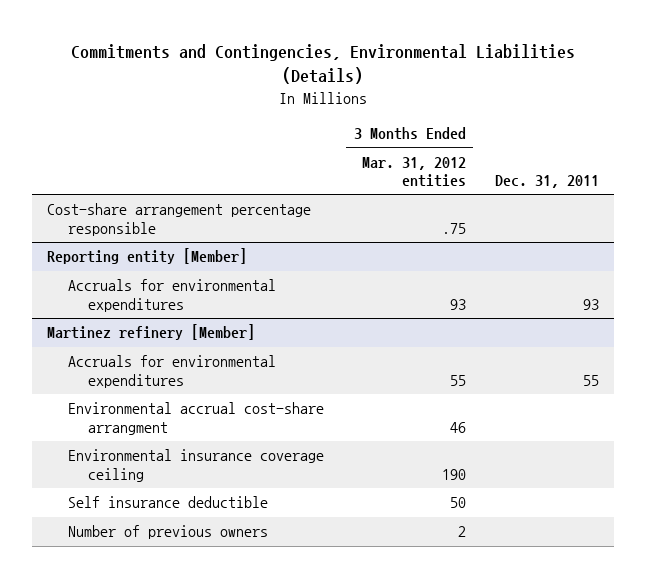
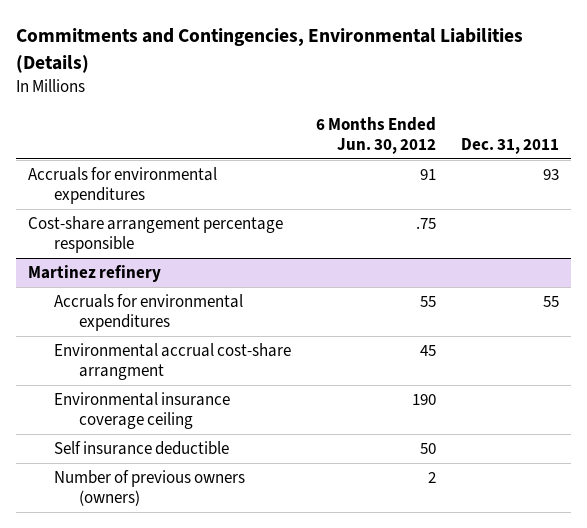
- | 3 Months Ended Mar. 31, 2012 entities | Dec. 31, 2011
+ | 6 Months Ended Jun. 30, 2012 | Dec. 31, 2011
+ Accruals for environmental expenditures | 91 | 93
- Reporting entity [Member]
- Accruals for environmental expenditures | 93 | 93
- Martinez refinery [Member]
+ Martinez refinery
- Number of previous owners | 2 |
+ Number of previous owners (owners) | 2 |

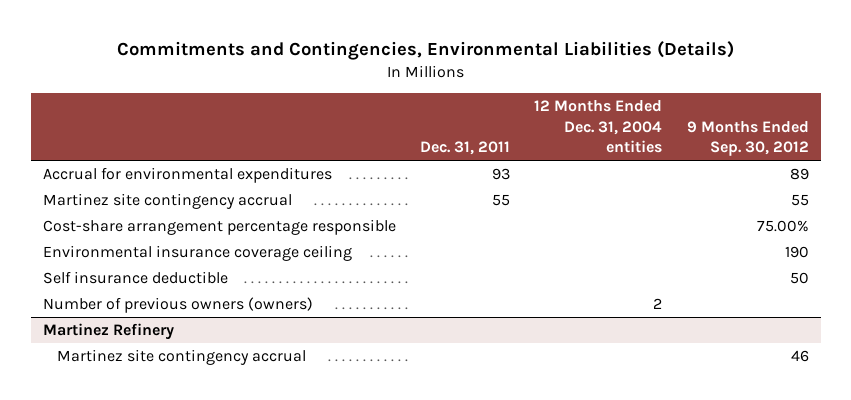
- | 6 Months Ended Jun. 30, 2012 | Dec. 31, 2011
+ | Dec. 31, 2011 | 12 Months Ended Dec. 31, 2004 entities | 9 Months Ended Sep. 30, 2012
- Accruals for environmental expenditures | 91 | 93
+ Accrual for environmental expenditures | 93 | | 89
+ Martinez site contingency accrual | 55 | | 55
- Martinez refinery
- Accruals for environmental expenditures | 55 | 55
- Environmental accrual cost-share arrangment | 45 |
- Environmental insurance coverage ceiling | 190 |
- Self insurance deductible | 50 |
- Number of previous owners (owners) | 2 |
+ Environmental insurance coverage ceiling | | | 190
+ Self insurance deductible | | | 50
+ Number of previous owners (owners) | | 2 |
+ Martinez Refinery
+ Martinez site contingency accrual | | | 46

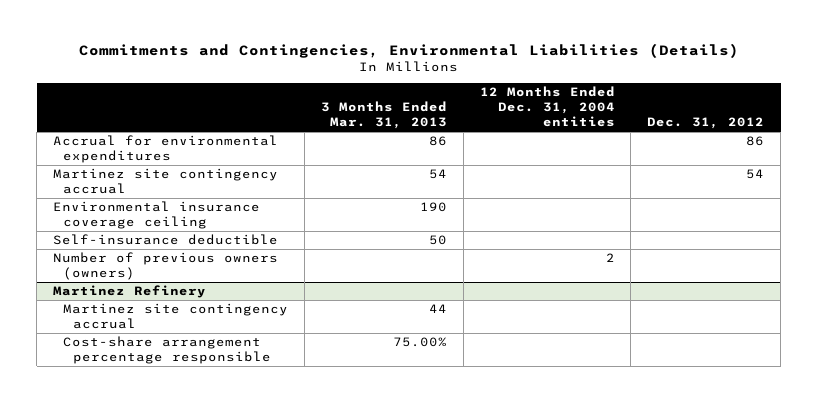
- | Dec. 31, 2011 | 12 Months Ended Dec. 31, 2004 entities | 9 Months Ended Sep. 30, 2012
+ | 3 Months Ended Mar. 31, 2013 | 12 Months Ended Dec. 31, 2004 entities | Dec. 31, 2012
- Cost-share arrangement percentage responsible | | | 75.00%
- Self insurance deductible | | | 50
+ Self-insurance deductible | 50 | |
@ Martinez Refinery
+ Cost-share arrangement percentage responsible | 75.00% | |

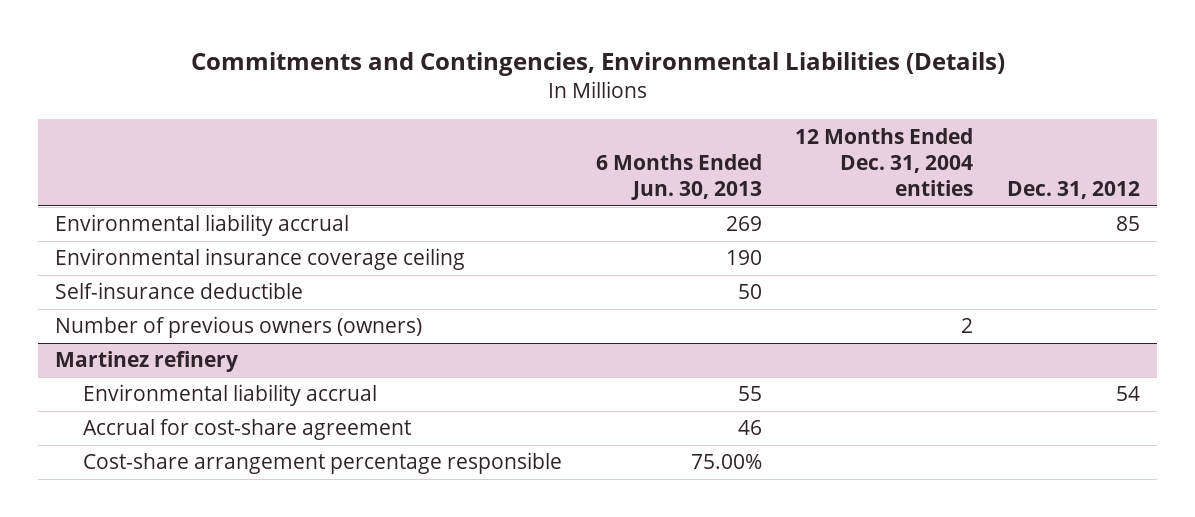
- | 3 Months Ended Mar. 31, 2013 | 12 Months Ended Dec. 31, 2004 entities | Dec. 31, 2012
+ | 6 Months Ended Jun. 30, 2013 | 12 Months Ended Dec. 31, 2004 entities | Dec. 31, 2012
- Accrual for environmental expenditures | 86 | | 86
- Martinez site contingency accrual | 54 | | 54
+ Environmental liability accrual | 269 | | 85
- Martinez Refinery
- Martinez site contingency accrual | 44 | |
+ Martinez refinery
+ Environmental liability accrual | 55 | | 54
+ Accrual for cost-share agreement | 46 | |

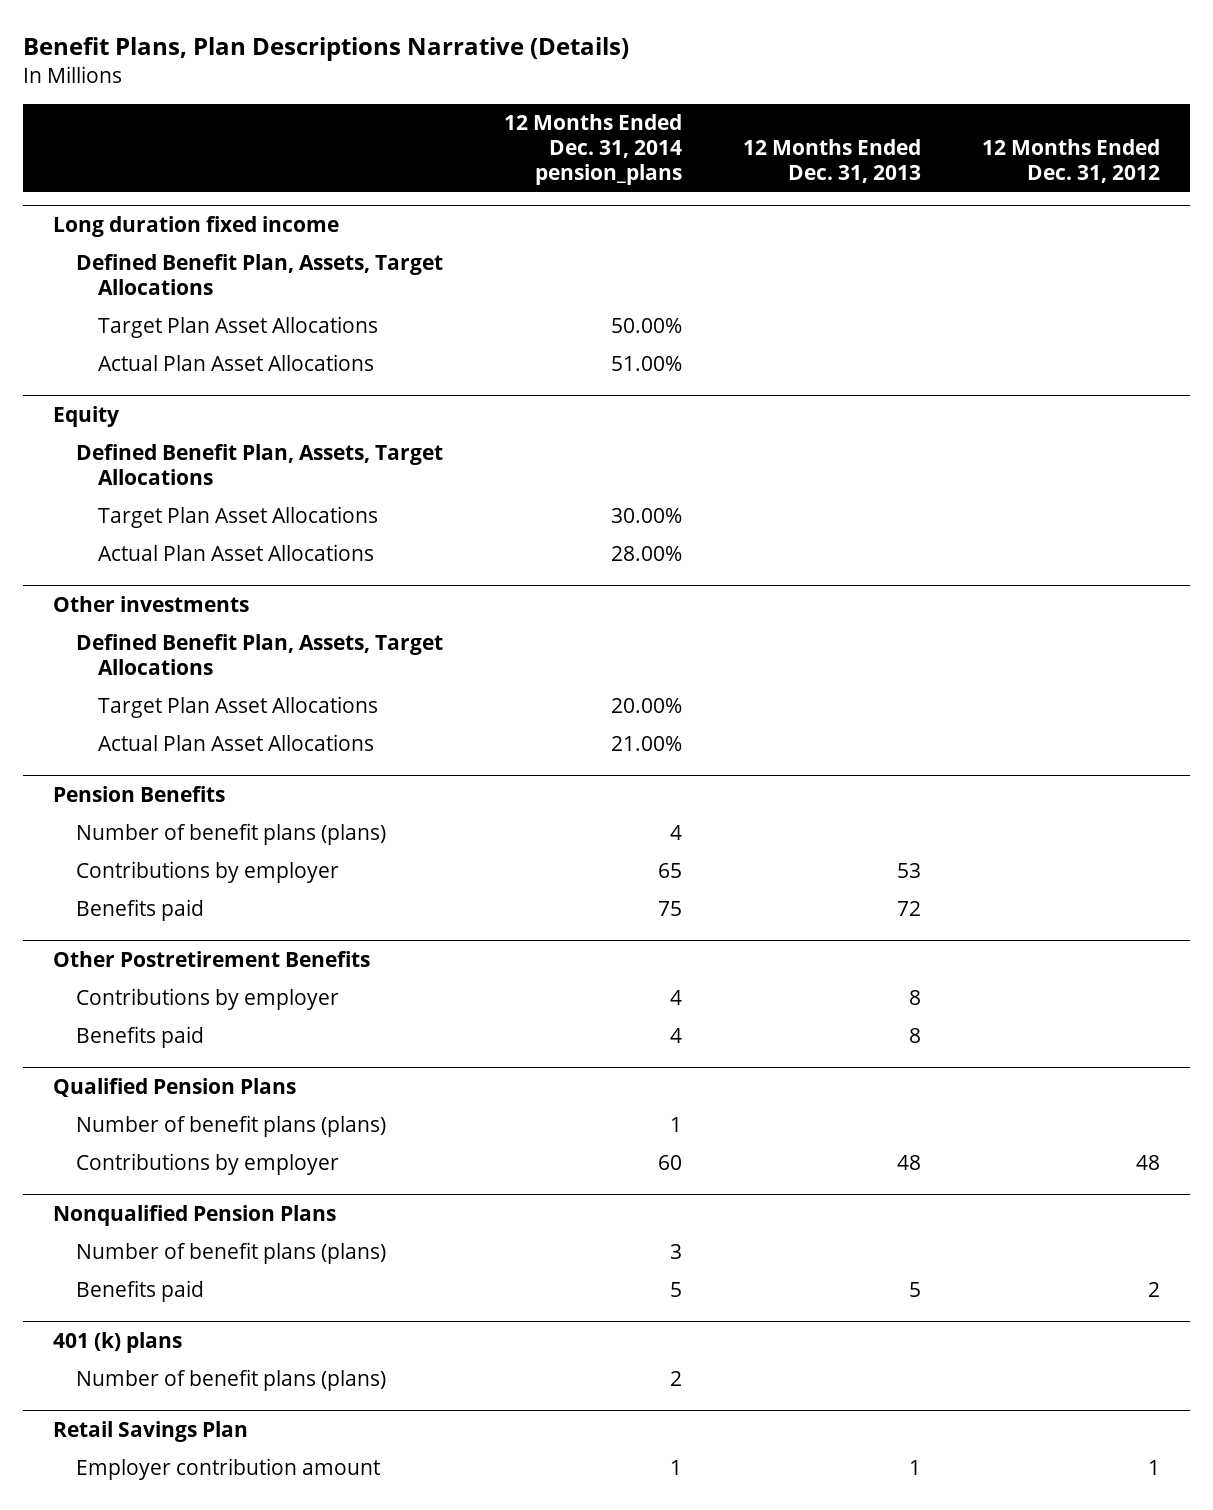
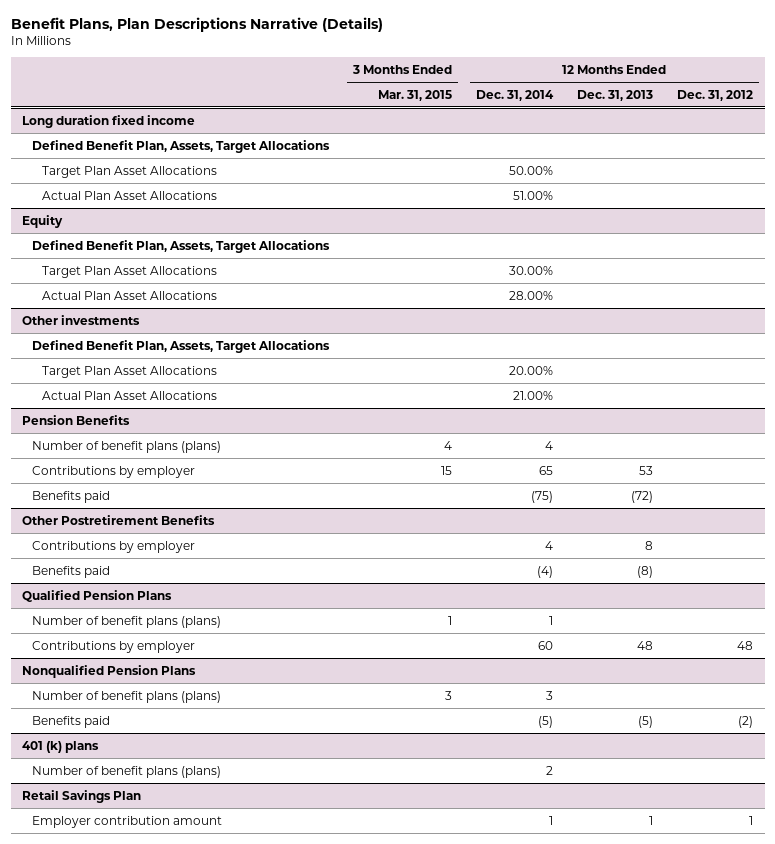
- | 12 Months Ended Dec. 31, 2014 pension_plans | 12 Months Ended Dec. 31, 2013 | 12 Months Ended Dec. 31, 2012
+ | 3 Months Ended Mar. 31, 2015 | 12 Months Ended Dec. 31, 2014 | 12 Months Ended Dec. 31, 2013 | 12 Months Ended Dec. 31, 2012
@ Pension Benefits
- Benefits paid | 75 | 72 |
+ Benefits paid | | (75) | (72) |
@ Other Postretirement Benefits
- Benefits paid | 4 | 8 |
+ Benefits paid | | (4) | (8) |
@ Nonqualified Pension Plans
- Benefits paid | 5 | 5 | 2
+ Benefits paid | | (5) | (5) | (2)

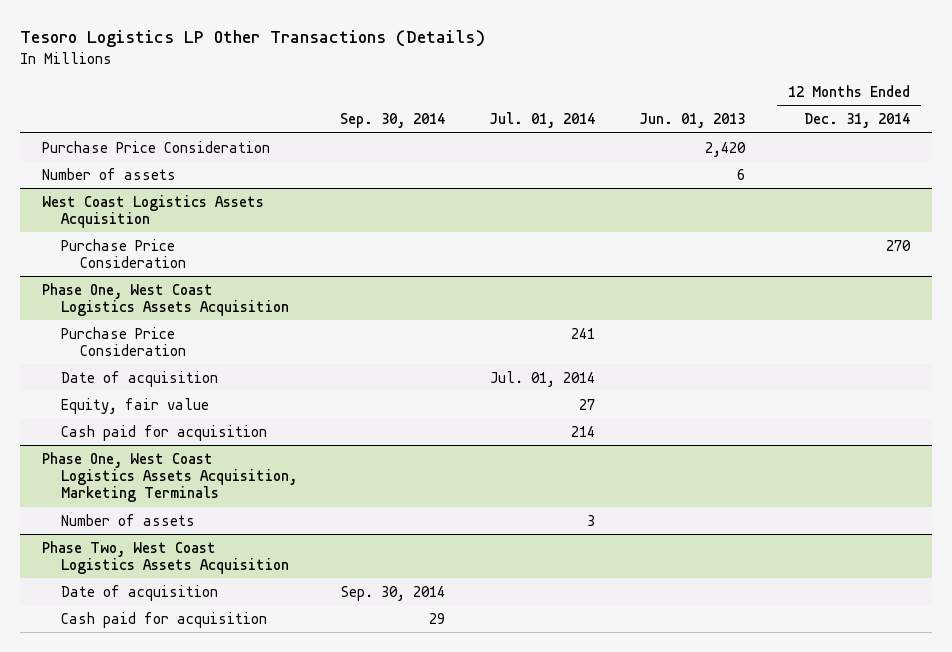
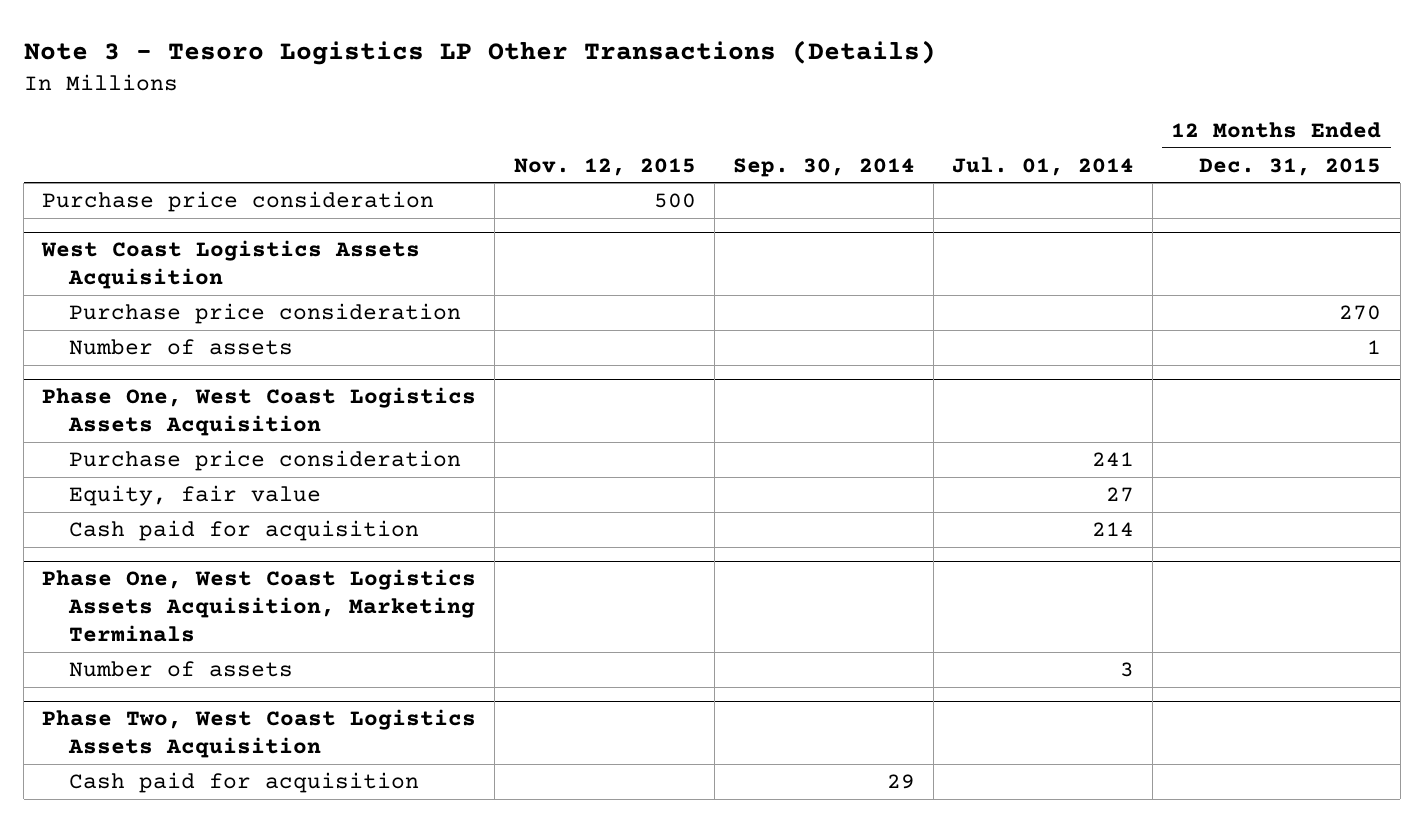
- Tesoro Logistics LP Other Transactions (Details)
+ Note 3 - Tesoro Logistics LP Other Transactions (Details)
- | Sep. 30, 2014 | Jul. 01, 2014 | Jun. 01, 2013 | 12 Months Ended Dec. 31, 2014
+ | Nov. 12, 2015 | Sep. 30, 2014 | Jul. 01, 2014 | 12 Months Ended Dec. 31, 2015
- Purchase Price Consideration | | | 2,420 |
- Number of assets | | | 6 |
+ Purchase price consideration | 500 | | |
@ West Coast Logistics Assets Acquisition
- Purchase Price Consideration | | | | 270
+ Purchase price consideration | | | | 270
+ Number of assets | | | | 1
@ Phase One, West Coast Logistics Assets Acquisition
- Purchase Price Consideration | | 241 | |
- Date of acquisition | | Jul. 01, 2014 | |
+ Purchase price consideration | | | 241 |
@ Phase Two, West Coast Logistics Assets Acquisition
- Date of acquisition | Sep. 30, 2014 | | |

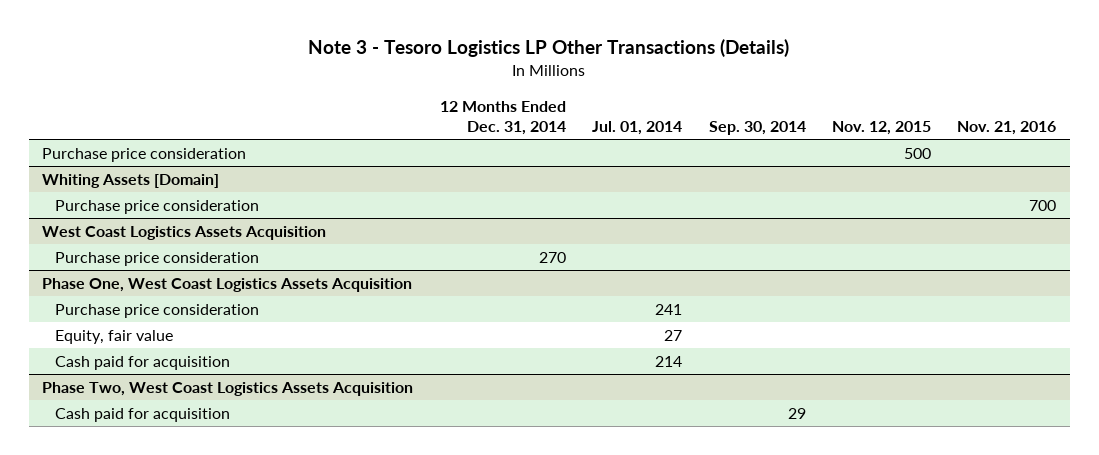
- | Nov. 12, 2015 | Sep. 30, 2014 | Jul. 01, 2014 | 12 Months Ended Dec. 31, 2015
+ | 12 Months Ended Dec. 31, 2014 | Jul. 01, 2014 | Sep. 30, 2014 | Nov. 12, 2015 | Nov. 21, 2016
+ Whiting Assets [Domain]
+ Purchase price consideration | | | | | 700
@ West Coast Logistics Assets Acquisition
- Number of assets | | | | 1
- Phase One, West Coast Logistics Assets Acquisition, Marketing Terminals
- Number of assets | | | 3 |

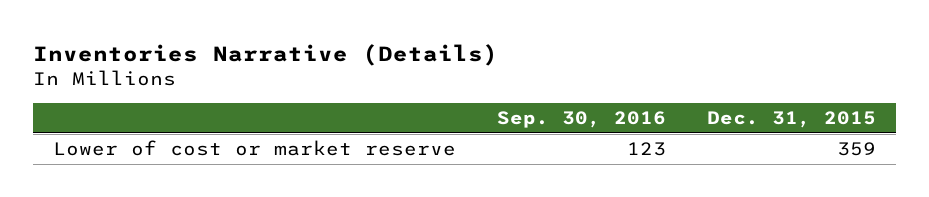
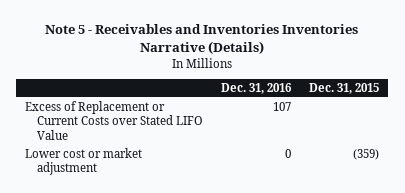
- Inventories Narrative (Details)
+ Note 5 - Receivables and Inventories Inventories Narrative (Details)
- | Sep. 30, 2016 | Dec. 31, 2015
+ | Dec. 31, 2016 | Dec. 31, 2015
- Lower of cost or market reserve | 123 | 359
+ Excess of Replacement or Current Costs over Stated LIFO Value | 107 |
+ Lower cost or market adjustment | 0 | (359)

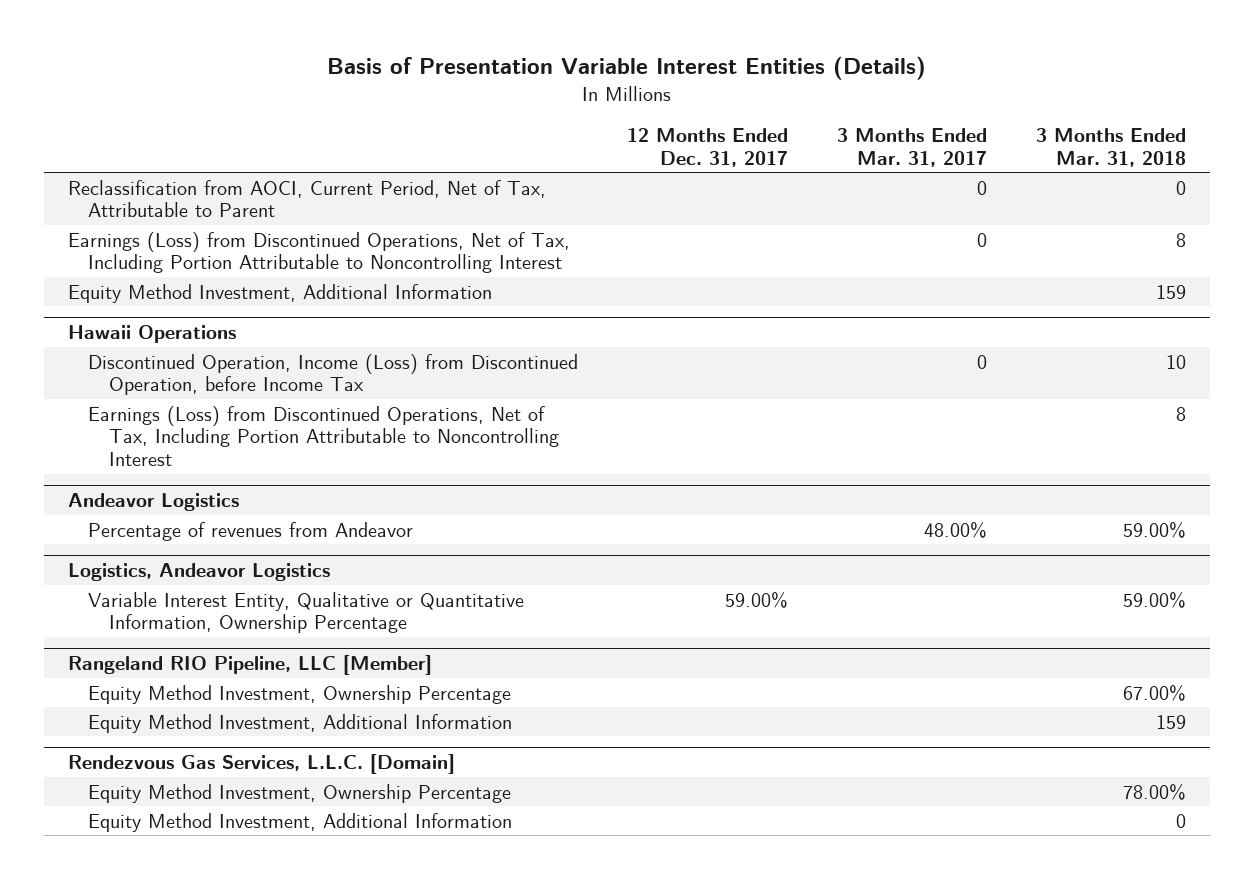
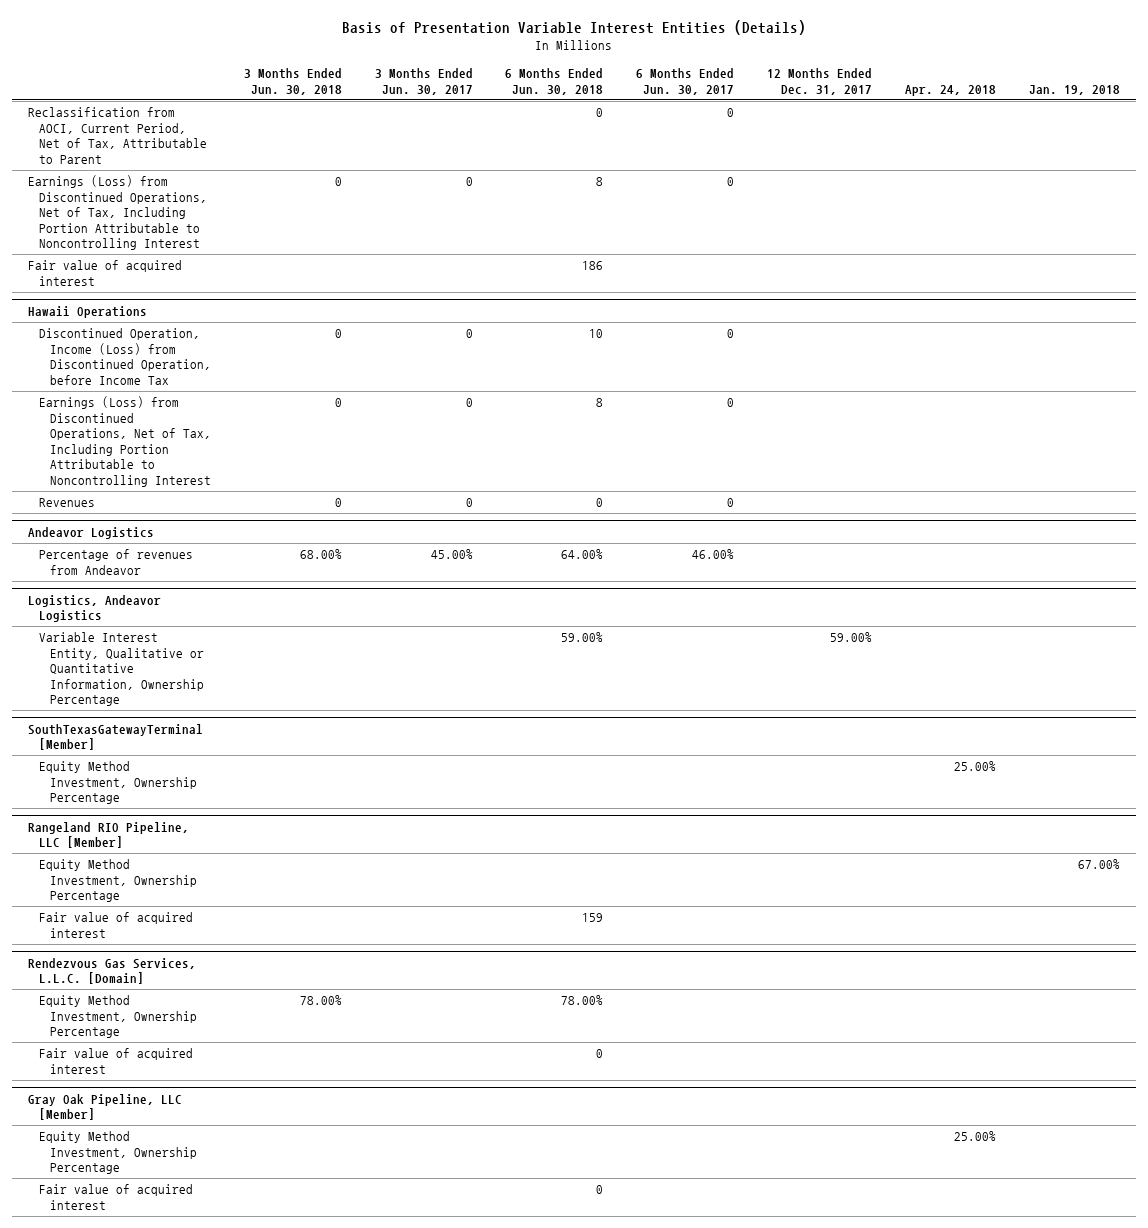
- | 12 Months Ended Dec. 31, 2017 | 3 Months Ended Mar. 31, 2017 | 3 Months Ended Mar. 31, 2018
+ | 3 Months Ended Jun. 30, 2018 | 3 Months Ended Jun. 30, 2017 | 6 Months Ended Jun. 30, 2018 | 6 Months Ended Jun. 30, 2017 | 12 Months Ended Dec. 31, 2017 | Apr. 24, 2018 | Jan. 19, 2018
- Equity Method Investment, Additional Information | | | 159
+ Fair value of acquired interest | | | 186 | | | |
@ Hawaii Operations
+ Revenues | 0 | 0 | 0 | 0 | | |
+ SouthTexasGatewayTerminal [Member]
+ Equity Method Investment, Ownership Percentage | | | | | | 25.00% |
@ Rangeland RIO Pipeline, LLC [Member]
- Equity Method Investment, Additional Information | | | 159
+ Fair value of acquired interest | | | 159 | | | |
@ Rendezvous Gas Services, L.L.C. [Domain]
- Equity Method Investment, Additional Information | | | 0
+ Fair value of acquired interest | | | 0 | | | |
+ Gray Oak Pipeline, LLC [Member]
+ Equity Method Investment, Ownership Percentage | | | | | | 25.00% |
+ Fair value of acquired interest | | | 0 | | | |

